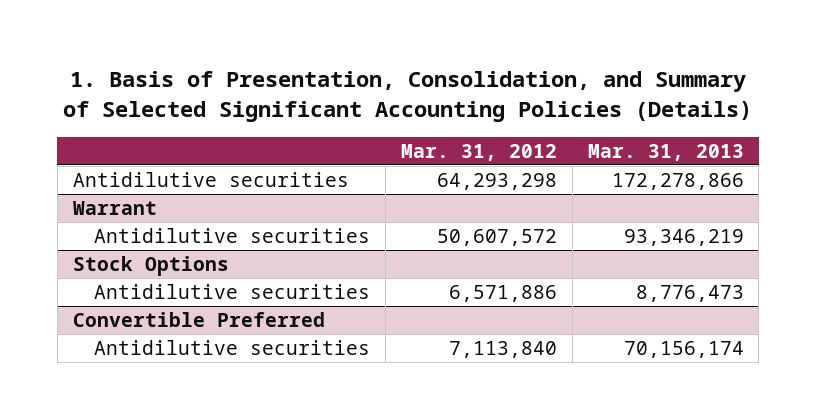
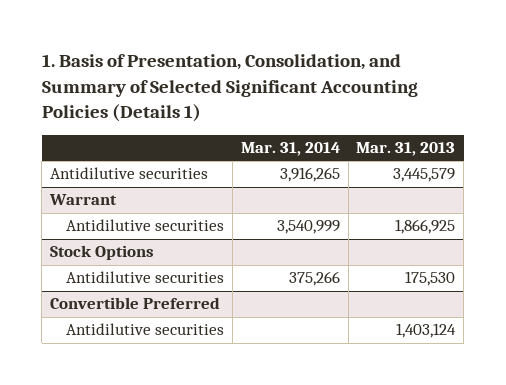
- 1. Basis of Presentation, Consolidation, and Summary of Selected Significant Accounting Policies (Details)
+ 1. Basis of Presentation, Consolidation, and Summary of Selected Significant Accounting Policies (Details 1)
- | Mar. 31, 2012 | Mar. 31, 2013
+ | Mar. 31, 2014 | Mar. 31, 2013
- Antidilutive securities | 64,293,298 | 172,278,866
+ Antidilutive securities | 3,916,265 | 3,445,579
@ Warrant
- Antidilutive securities | 50,607,572 | 93,346,219
+ Antidilutive securities | 3,540,999 | 1,866,925
@ Stock Options
- Antidilutive securities | 6,571,886 | 8,776,473
+ Antidilutive securities | 375,266 | 175,530
@ Convertible Preferred
- Antidilutive securities | 7,113,840 | 70,156,174
+ Antidilutive securities | | 1,403,124

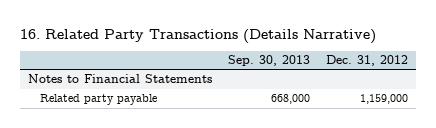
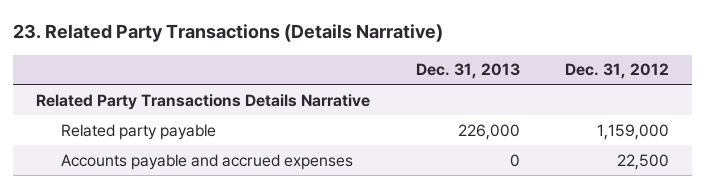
- 16. Related Party Transactions (Details Narrative)
+ 23. Related Party Transactions (Details Narrative)
- | Sep. 30, 2013 | Dec. 31, 2012
+ | Dec. 31, 2013 | Dec. 31, 2012
- Notes to Financial Statements
+ Related Party Transactions Details Narrative
+ Accounts payable and accrued expenses | 0 | 22,500

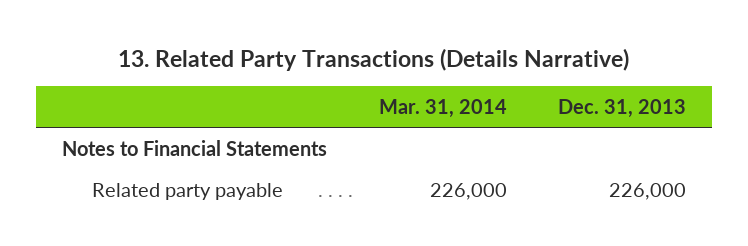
- 23. Related Party Transactions (Details Narrative)
+ 13. Related Party Transactions (Details Narrative)
- | Dec. 31, 2013 | Dec. 31, 2012
+ | Mar. 31, 2014 | Dec. 31, 2013
- Related Party Transactions Details Narrative
+ Notes to Financial Statements
- Accounts payable and accrued expenses | 0 | 22,500

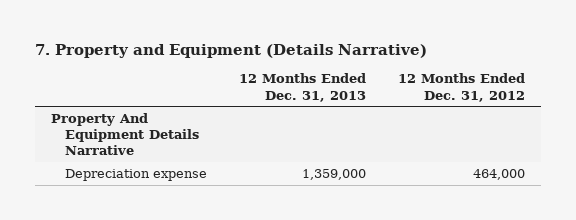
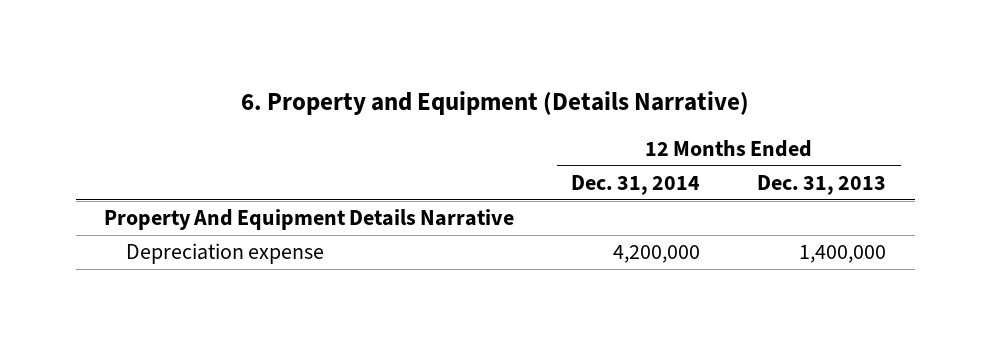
- 7. Property and Equipment (Details Narrative)
+ 6. Property and Equipment (Details Narrative)
- | 12 Months Ended Dec. 31, 2013 | 12 Months Ended Dec. 31, 2012
+ | 12 Months Ended Dec. 31, 2014 | 12 Months Ended Dec. 31, 2013
- Depreciation expense | 1,359,000 | 464,000
+ Depreciation expense | 4,200,000 | 1,400,000

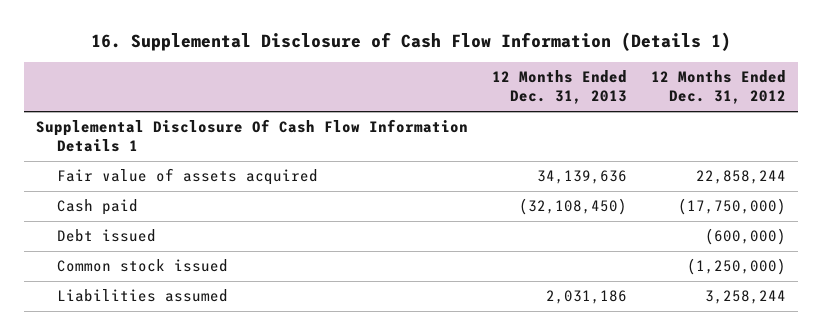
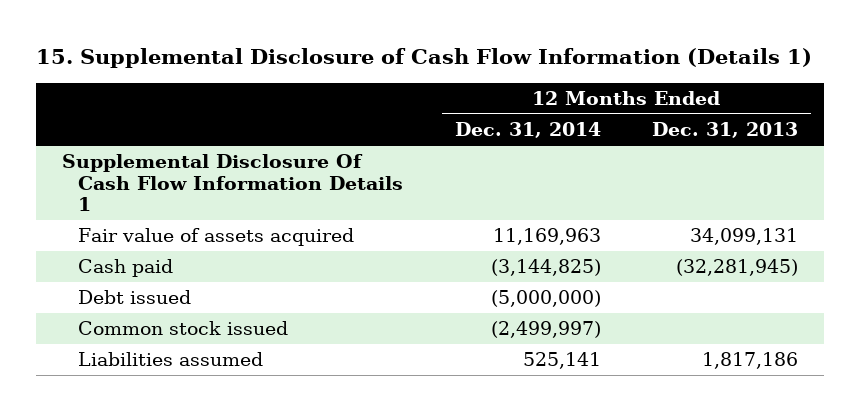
- 16. Supplemental Disclosure of Cash Flow Information (Details 1)
+ 15. Supplemental Disclosure of Cash Flow Information (Details 1)
- | 12 Months Ended Dec. 31, 2013 | 12 Months Ended Dec. 31, 2012
+ | 12 Months Ended Dec. 31, 2014 | 12 Months Ended Dec. 31, 2013
- Fair value of assets acquired | 34,139,636 | 22,858,244
- Cash paid | (32,108,450) | (17,750,000)
+ Fair value of assets acquired | 11,169,963 | 34,099,131
+ Cash paid | (3,144,825) | (32,281,945)
- Liabilities assumed | 2,031,186 | 3,258,244
+ Liabilities assumed | 525,141 | 1,817,186

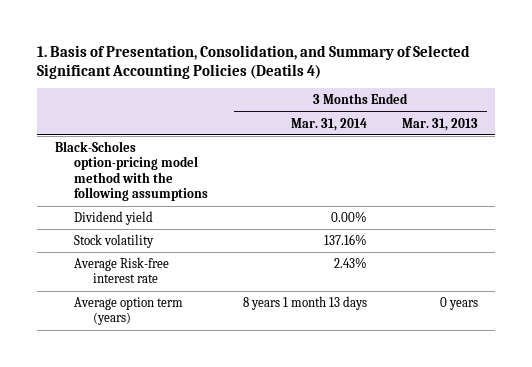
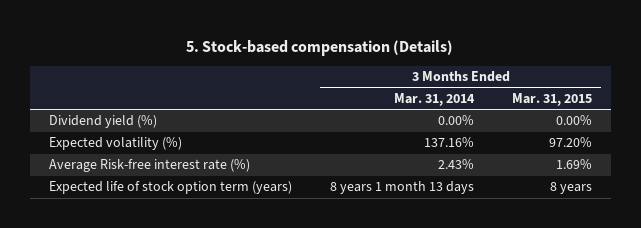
- 1. Basis of Presentation, Consolidation, and Summary of Selected Significant Accounting Policies (Deatils 4)
+ 5. Stock-based compensation (Details)
- | 3 Months Ended Mar. 31, 2014 | 3 Months Ended Mar. 31, 2013
+ | 3 Months Ended Mar. 31, 2014 | 3 Months Ended Mar. 31, 2015
- Black-Scholes option-pricing model method with the following assumptions
- Dividend yield | 0.00% |
- Stock volatility | 137.16% |
- Average Risk-free interest rate | 2.43% |
- Average option term (years) | 8 years 1 month 13 days | 0 years
+ Dividend yield (%) | 0.00% | 0.00%
+ Expected volatility (%) | 137.16% | 97.20%
+ Average Risk-free interest rate (%) | 2.43% | 1.69%
+ Expected life of stock option term (years) | 8 years 1 month 13 days | 8 years

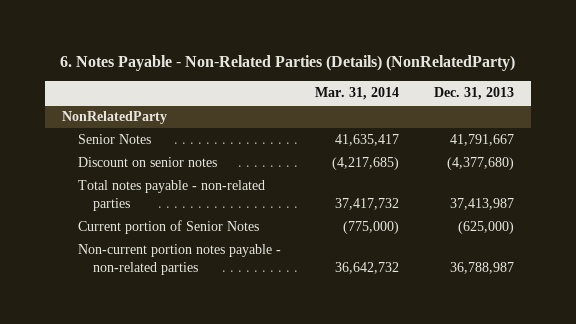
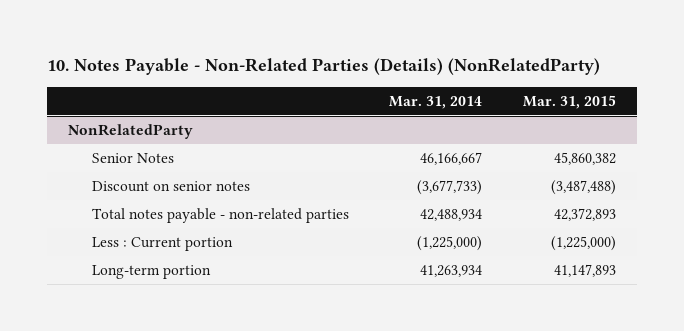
- 6. Notes Payable - Non-Related Parties (Details) (NonRelatedParty)
+ 10. Notes Payable - Non-Related Parties (Details) (NonRelatedParty)
- | Mar. 31, 2014 | Dec. 31, 2013
+ | Mar. 31, 2014 | Mar. 31, 2015
@ NonRelatedParty
- Senior Notes | 41,635,417 | 41,791,667
- Discount on senior notes | (4,217,685) | (4,377,680)
- Total notes payable - non-related parties | 37,417,732 | 37,413,987
- Current portion of Senior Notes | (775,000) | (625,000)
- Non-current portion notes payable - non-related parties | 36,642,732 | 36,788,987
+ Senior Notes | 46,166,667 | 45,860,382
+ Discount on senior notes | (3,677,733) | (3,487,488)
+ Total notes payable - non-related parties | 42,488,934 | 42,372,893
+ Less : Current portion | (1,225,000) | (1,225,000)
+ Long-term portion | 41,263,934 | 41,147,893

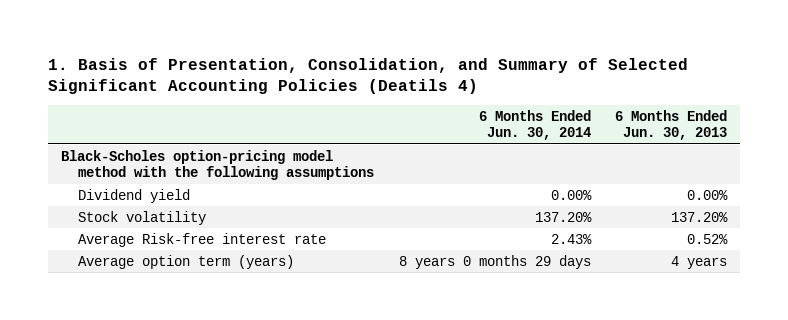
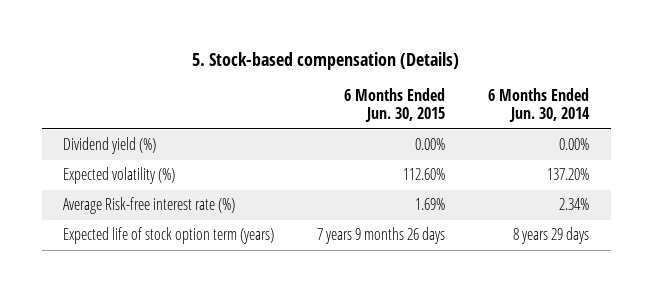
- 1. Basis of Presentation, Consolidation, and Summary of Selected Significant Accounting Policies (Deatils 4)
+ 5. Stock-based compensation (Details)
- | 6 Months Ended Jun. 30, 2014 | 6 Months Ended Jun. 30, 2013
+ | 6 Months Ended Jun. 30, 2015 | 6 Months Ended Jun. 30, 2014
- Black-Scholes option-pricing model method with the following assumptions
- Dividend yield | 0.00% | 0.00%
- Stock volatility | 137.20% | 137.20%
- Average Risk-free interest rate | 2.43% | 0.52%
- Average option term (years) | 8 years 0 months 29 days | 4 years
+ Dividend yield (%) | 0.00% | 0.00%
+ Expected volatility (%) | 112.60% | 137.20%
+ Average Risk-free interest rate (%) | 1.69% | 2.34%
+ Expected life of stock option term (years) | 7 years 9 months 26 days | 8 years 29 days

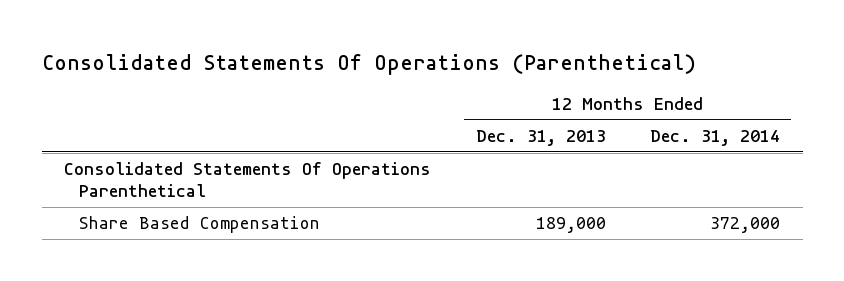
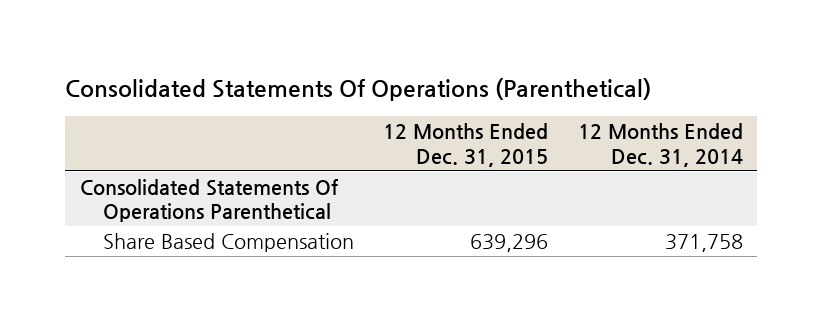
- | 12 Months Ended Dec. 31, 2013 | 12 Months Ended Dec. 31, 2014
+ | 12 Months Ended Dec. 31, 2015 | 12 Months Ended Dec. 31, 2014
- Share Based Compensation | 189,000 | 372,000
+ Share Based Compensation | 639,296 | 371,758

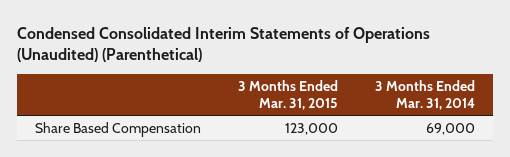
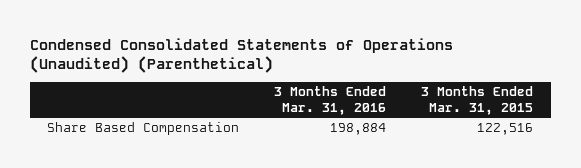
- Condensed Consolidated Interim Statements of Operations (Unaudited) (Parenthetical)
+ Condensed Consolidated Statements of Operations (Unaudited) (Parenthetical)
- | 3 Months Ended Mar. 31, 2015 | 3 Months Ended Mar. 31, 2014
+ | 3 Months Ended Mar. 31, 2016 | 3 Months Ended Mar. 31, 2015
- Share Based Compensation | 123,000 | 69,000
+ Share Based Compensation | 198,884 | 122,516

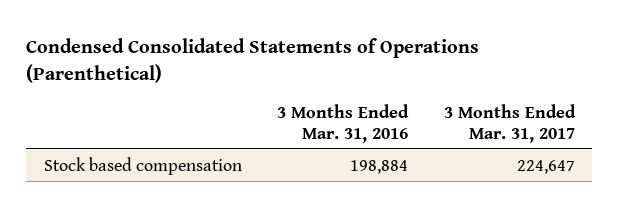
- Condensed Consolidated Statements of Operations (Unaudited) (Parenthetical)
+ Condensed Consolidated Statements of Operations (Parenthetical)
- | 3 Months Ended Mar. 31, 2016 | 3 Months Ended Mar. 31, 2015
+ | 3 Months Ended Mar. 31, 2016 | 3 Months Ended Mar. 31, 2017
- Share Based Compensation | 198,884 | 122,516
+ Stock based compensation | 198,884 | 224,647

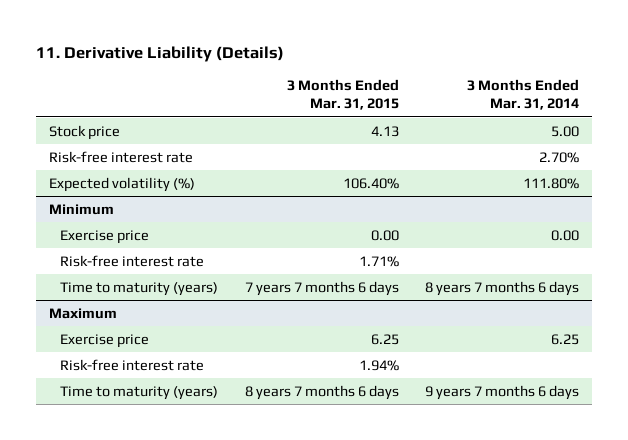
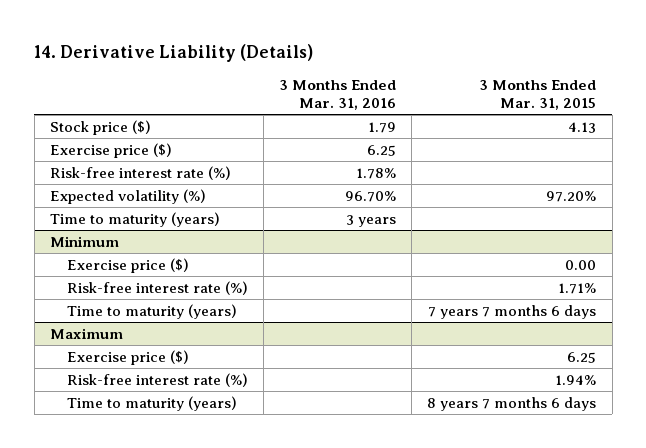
- 11. Derivative Liability (Details)
+ 14. Derivative Liability (Details)
- | 3 Months Ended Mar. 31, 2015 | 3 Months Ended Mar. 31, 2014
+ | 3 Months Ended Mar. 31, 2016 | 3 Months Ended Mar. 31, 2015
- Stock price | 4.13 | 5.00
- Risk-free interest rate | | 2.70%
- Expected volatility (%) | 106.40% | 111.80%
+ Stock price ($) | 1.79 | 4.13
+ Exercise price ($) | 6.25 |
+ Risk-free interest rate (%) | 1.78% |
+ Expected volatility (%) | 96.70% | 97.20%
+ Time to maturity (years) | 3 years |
@ Minimum
- Exercise price | 0.00 | 0.00
- Risk-free interest rate | 1.71% |
+ Exercise price ($) | | 0.00
+ Risk-free interest rate (%) | | 1.71%
@ Maximum
- Exercise price | 6.25 | 6.25
- Risk-free interest rate | 1.94% |
+ Exercise price ($) | | 6.25
+ Risk-free interest rate (%) | | 1.94%

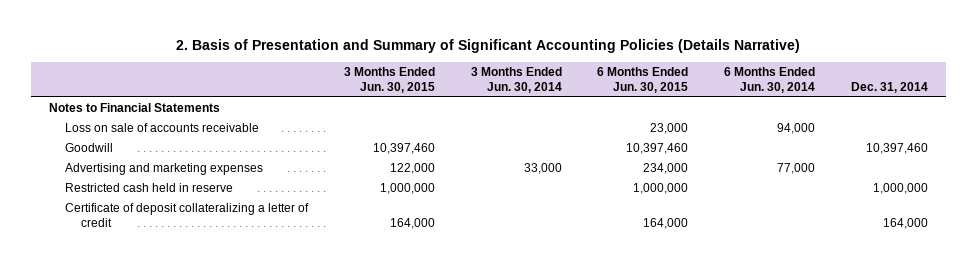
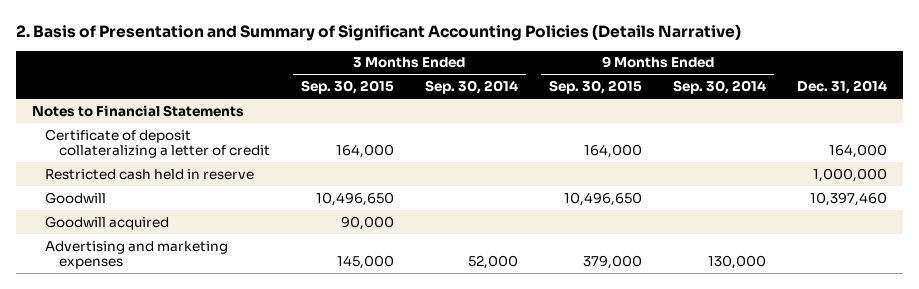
- | 3 Months Ended Jun. 30, 2015 | 3 Months Ended Jun. 30, 2014 | 6 Months Ended Jun. 30, 2015 | 6 Months Ended Jun. 30, 2014 | Dec. 31, 2014
+ | 3 Months Ended Sep. 30, 2015 | 3 Months Ended Sep. 30, 2014 | 9 Months Ended Sep. 30, 2015 | 9 Months Ended Sep. 30, 2014 | Dec. 31, 2014
- Loss on sale of accounts receivable | | | 23,000 | 94,000 |
moved up: Certificate of deposit collateralizing a letter of credit | 164,000 | | 164,000 | | 164,000
moved up: Restricted cash held in reserve | | | | | 1,000,000
+ Goodwill acquired | 90,000 | | | |

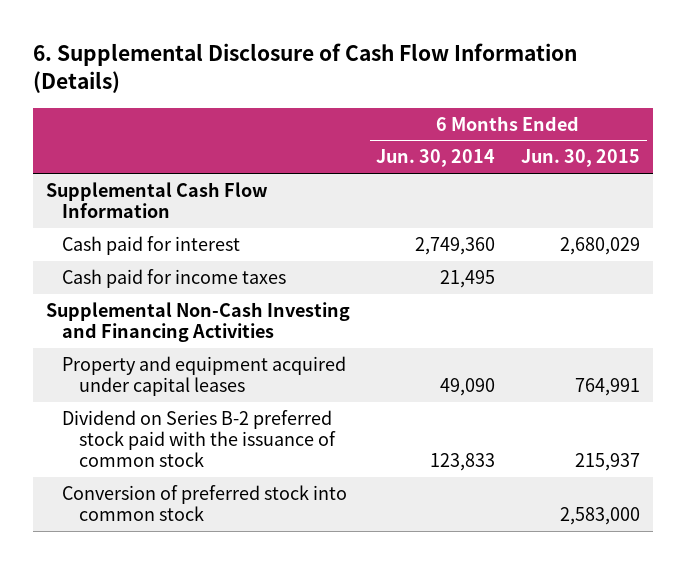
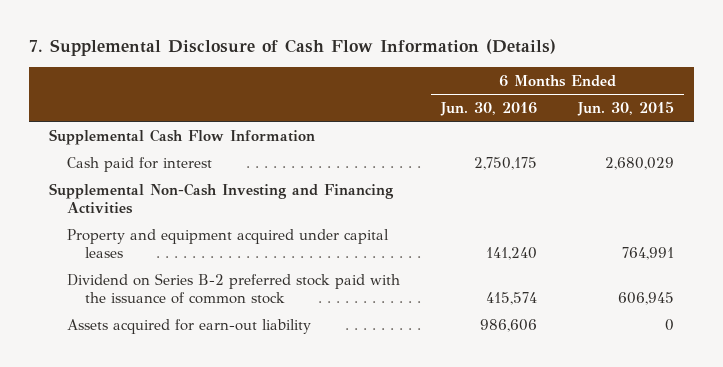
- 6. Supplemental Disclosure of Cash Flow Information (Details)
+ 7. Supplemental Disclosure of Cash Flow Information (Details)
- | 6 Months Ended Jun. 30, 2014 | 6 Months Ended Jun. 30, 2015
+ | 6 Months Ended Jun. 30, 2016 | 6 Months Ended Jun. 30, 2015
- Cash paid for income taxes | 21,495 |
- Dividend on Series B-2 preferred stock paid with the issuance of common stock | 123,833 | 215,937
- Conversion of preferred stock into common stock | | 2,583,000
+ Dividend on Series B-2 preferred stock paid with the issuance of common stock | 415,574 | 606,945
+ Assets acquired for earn-out liability | 986,606 | 0

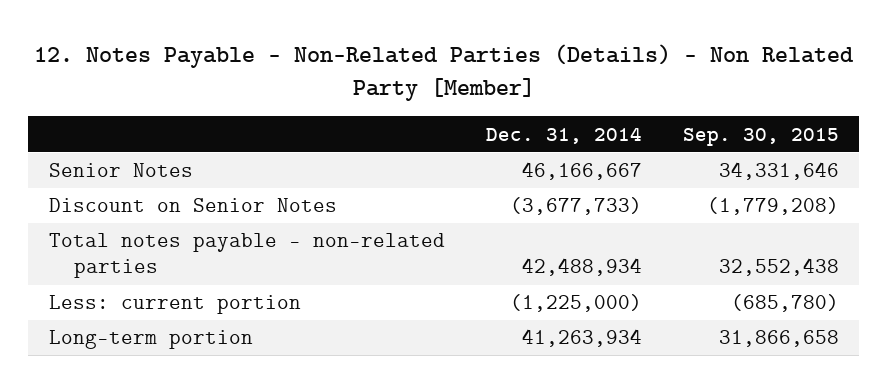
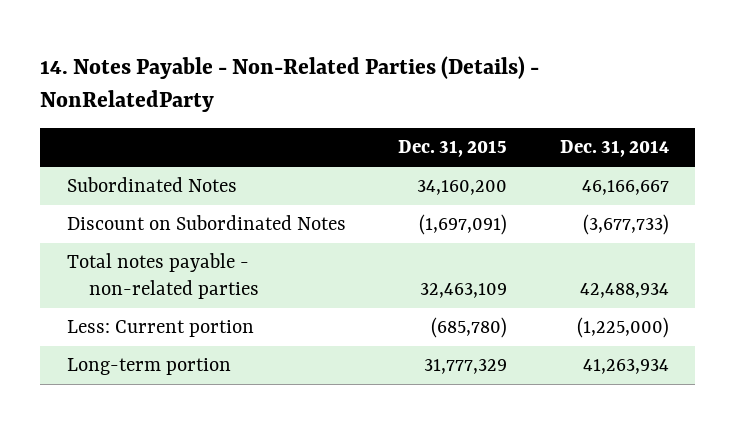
- 12. Notes Payable - Non-Related Parties (Details) - Non Related Party [Member]
+ 14. Notes Payable - Non-Related Parties (Details) - NonRelatedParty
- | Dec. 31, 2014 | Sep. 30, 2015
+ | Dec. 31, 2015 | Dec. 31, 2014
- Senior Notes | 46,166,667 | 34,331,646
- Discount on Senior Notes | (3,677,733) | (1,779,208)
+ Subordinated Notes | 34,160,200 | 46,166,667
+ Discount on Subordinated Notes | (1,697,091) | (3,677,733)
- Less: current portion | (1,225,000) | (685,780)
+ Less: Current portion | (685,780) | (1,225,000)

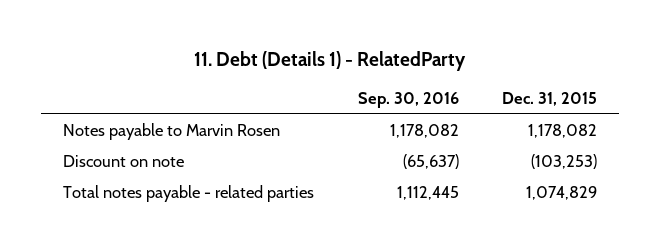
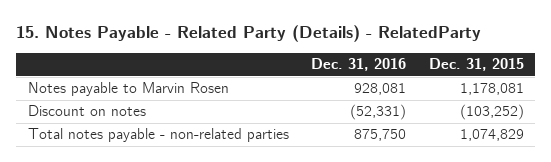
- 11. Debt (Details 1) - RelatedParty
+ 15. Notes Payable - Related Party (Details) - RelatedParty
- | Sep. 30, 2016 | Dec. 31, 2015
+ | Dec. 31, 2016 | Dec. 31, 2015
- Notes payable to Marvin Rosen | 1,178,082 | 1,178,082
- Discount on note | (65,637) | (103,253)
- Total notes payable - related parties | 1,112,445 | 1,074,829
+ Notes payable to Marvin Rosen | 928,081 | 1,178,081
+ Discount on notes | (52,331) | (103,252)
+ Total notes payable - non-related parties | 875,750 | 1,074,829

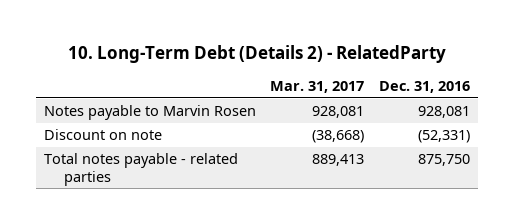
- 15. Notes Payable - Related Party (Details) - RelatedParty
+ 10. Long-Term Debt (Details 2) - RelatedParty
- | Dec. 31, 2016 | Dec. 31, 2015
+ | Mar. 31, 2017 | Dec. 31, 2016
- Discount on notes | (52,331) | (103,252)
- Total notes payable - non-related parties | 875,750 | 1,074,829
+ Discount on note | (38,668) | (52,331)
+ Total notes payable - related parties | 889,413 | 875,750

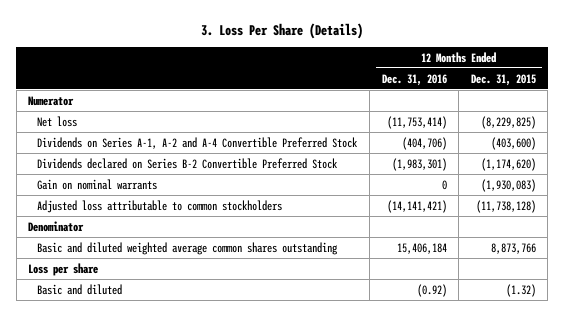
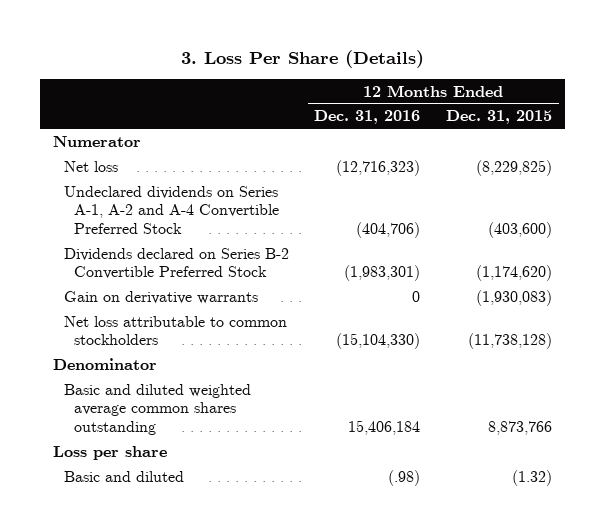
- Net loss | (11,753,414) | (8,229,825)
- Dividends on Series A-1, A-2 and A-4 Convertible Preferred Stock | (404,706) | (403,600)
+ Net loss | (12,716,323) | (8,229,825)
+ Undeclared dividends on Series A-1, A-2 and A-4 Convertible Preferred Stock | (404,706) | (403,600)
- Gain on nominal warrants | 0 | (1,930,083)
- Adjusted loss attributable to common stockholders | (14,141,421) | (11,738,128)
+ Gain on derivative warrants | 0 | (1,930,083)
+ Net loss attributable to common stockholders | (15,104,330) | (11,738,128)
- Basic and diluted | (0.92) | (1.32)
+ Basic and diluted | (.98) | (1.32)

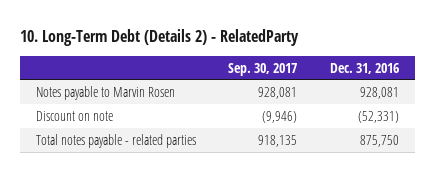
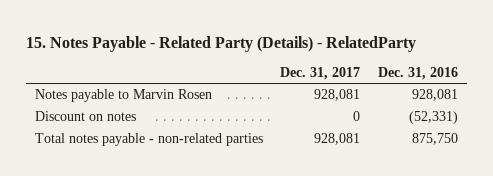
- 10. Long-Term Debt (Details 2) - RelatedParty
+ 15. Notes Payable - Related Party (Details) - RelatedParty
- | Sep. 30, 2017 | Dec. 31, 2016
+ | Dec. 31, 2017 | Dec. 31, 2016
- Discount on note | (9,946) | (52,331)
- Total notes payable - related parties | 918,135 | 875,750
+ Discount on notes | 0 | (52,331)
+ Total notes payable - non-related parties | 928,081 | 875,750

